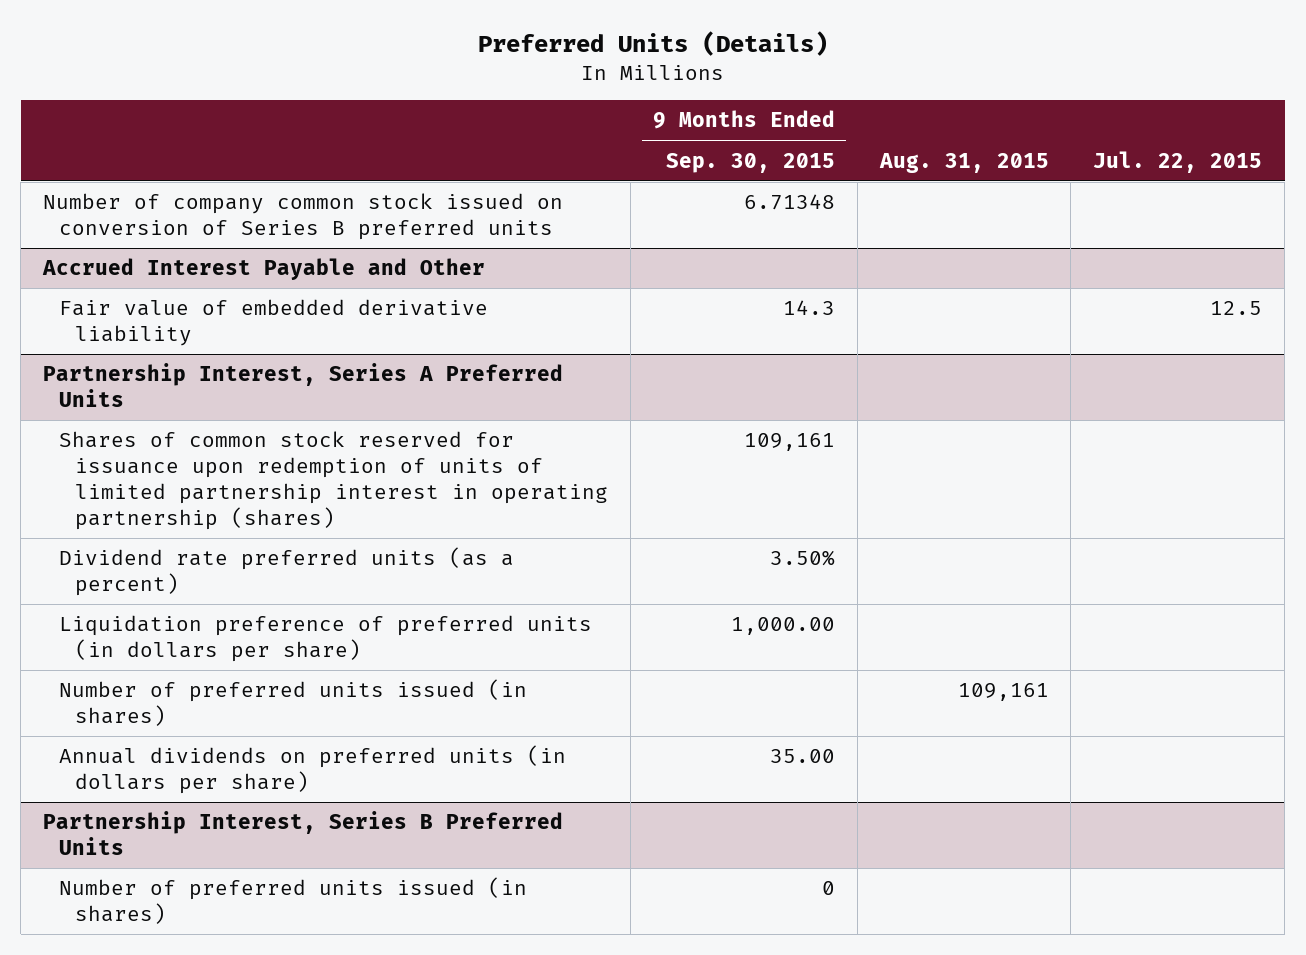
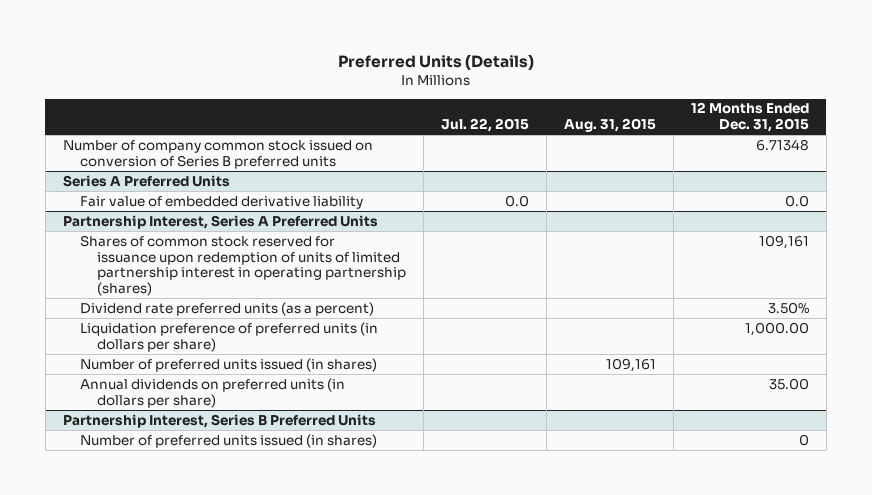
- | 9 Months Ended Sep. 30, 2015 | Aug. 31, 2015 | Jul. 22, 2015
+ | Jul. 22, 2015 | Aug. 31, 2015 | 12 Months Ended Dec. 31, 2015
- Accrued Interest Payable and Other
- Fair value of embedded derivative liability | 14.3 | | 12.5
+ Series A Preferred Units
+ Fair value of embedded derivative liability | 0.0 | | 0.0

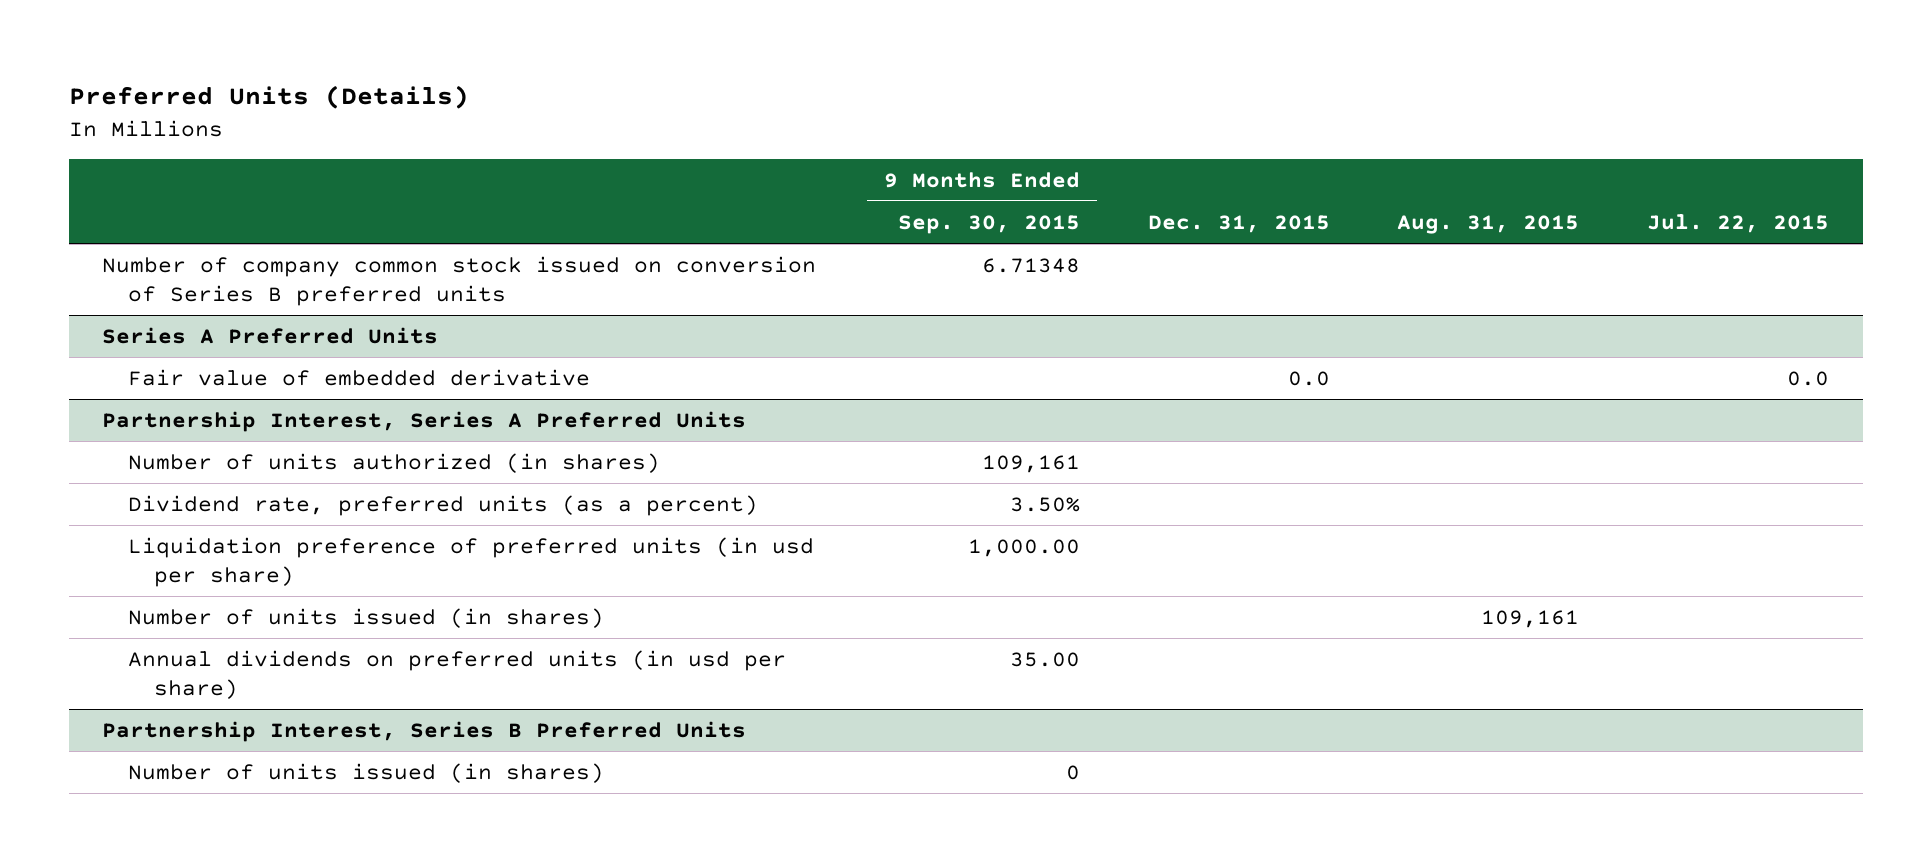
- | Jul. 22, 2015 | Aug. 31, 2015 | 12 Months Ended Dec. 31, 2015
+ | 9 Months Ended Sep. 30, 2015 | Dec. 31, 2015 | Aug. 31, 2015 | Jul. 22, 2015
@ Series A Preferred Units
- Fair value of embedded derivative liability | 0.0 | | 0.0
+ Fair value of embedded derivative | | 0.0 | | 0.0
@ Partnership Interest, Series A Preferred Units
- Shares of common stock reserved for issuance upon redemption of units of limited partnership interest in operating partnership (shares) | | | 109,161
- Dividend rate preferred units (as a percent) | | | 3.50%
- Liquidation preference of preferred units (in dollars per share) | | | 1,000.00
- Number of preferred units issued (in shares) | | 109,161 |
- Annual dividends on preferred units (in dollars per share) | | | 35.00
+ Number of units authorized (in shares) | 109,161 | | |
+ Dividend rate, preferred units (as a percent) | 3.50% | | |
+ Liquidation preference of preferred units (in usd per share) | 1,000.00 | | |
+ Number of units issued (in shares) | | | 109,161 |
+ Annual dividends on preferred units (in usd per share) | 35.00 | | |
@ Partnership Interest, Series B Preferred Units
- Number of preferred units issued (in shares) | | | 0
+ Number of units issued (in shares) | 0 | | |

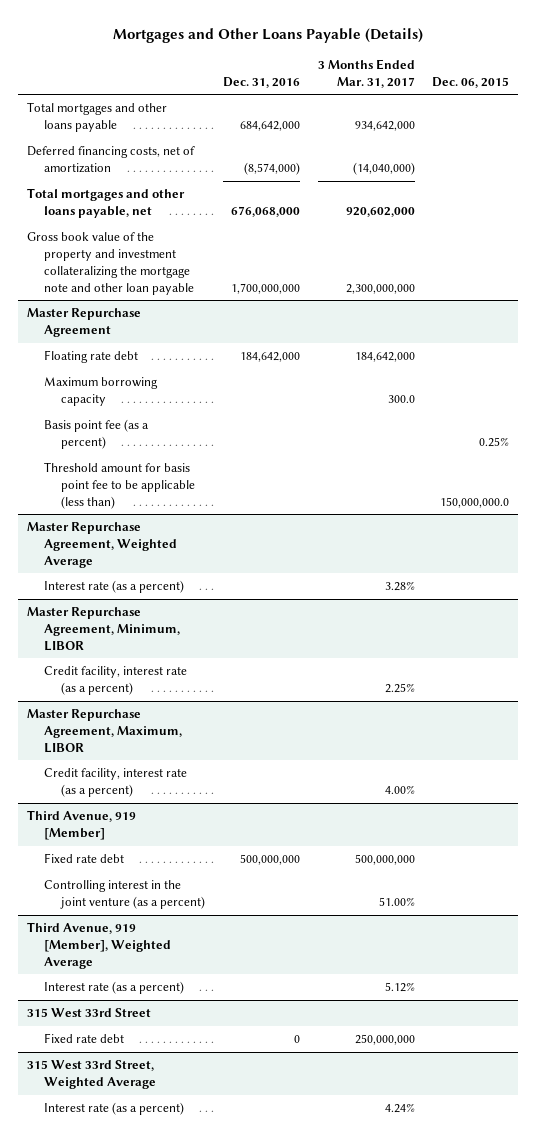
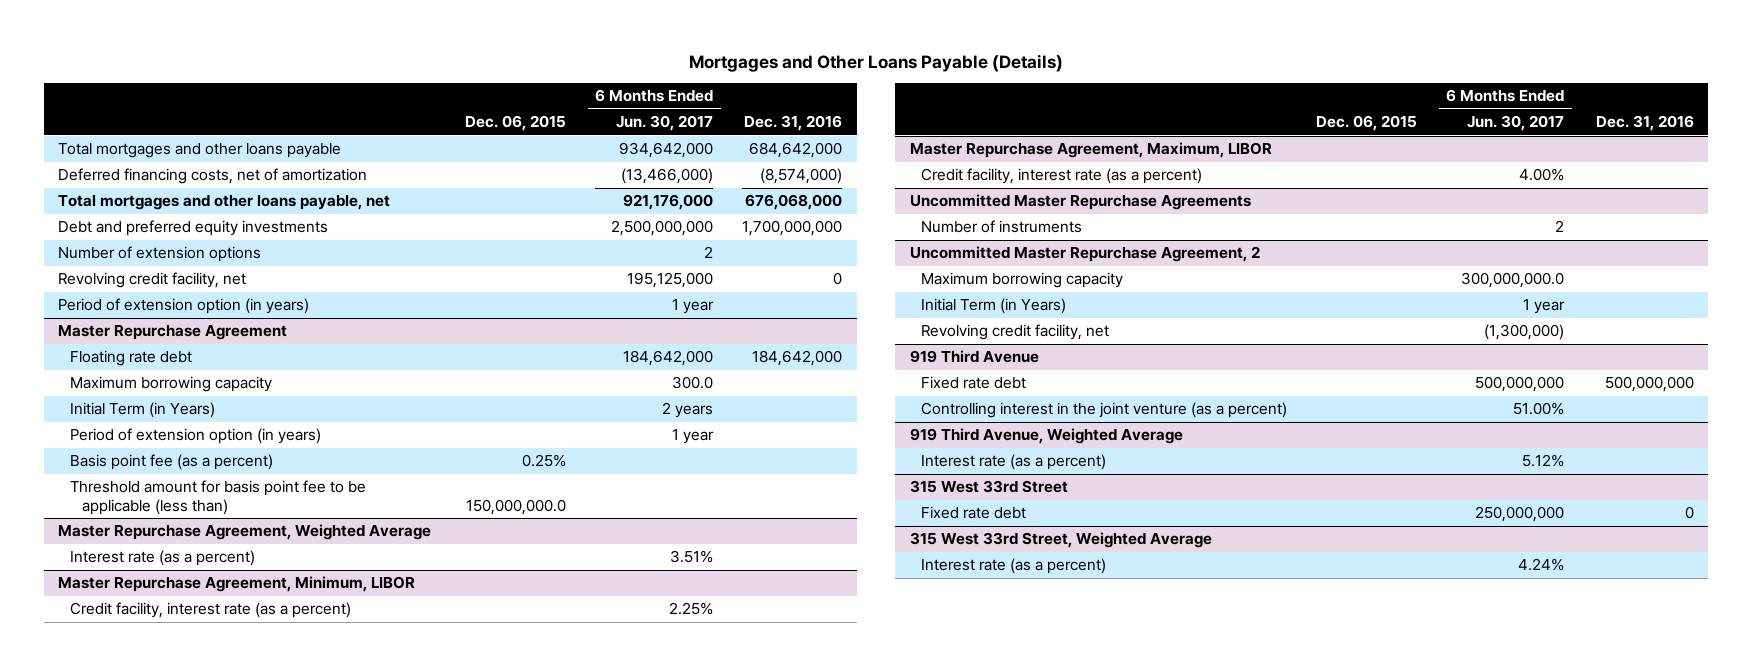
- | Dec. 31, 2016 | 3 Months Ended Mar. 31, 2017 | Dec. 06, 2015
+ | Dec. 06, 2015 | 6 Months Ended Jun. 30, 2017 | Dec. 31, 2016
- Gross book value of the property and investment collateralizing the mortgage note and other loan payable | 1,700,000,000 | 2,300,000,000 |
+ Debt and preferred equity investments | | 2,500,000,000 | 1,700,000,000
+ Number of extension options | | 2 |
+ Revolving credit facility, net | | 195,125,000 | 0
+ Period of extension option (in years) | | 1 year |
@ Master Repurchase Agreement
+ Initial Term (in Years) | | 2 years |
+ Period of extension option (in years) | | 1 year |
- Third Avenue, 919 [Member]
+ Uncommitted Master Repurchase Agreements
+ Number of instruments | | 2 |
+ Uncommitted Master Repurchase Agreement, 2
+ Maximum borrowing capacity | | 300,000,000.0 |
+ Initial Term (in Years) | | 1 year |
+ Revolving credit facility, net | | (1,300,000) |
+ 919 Third Avenue
- Third Avenue, 919 [Member], Weighted Average
+ 919 Third Avenue, Weighted Average

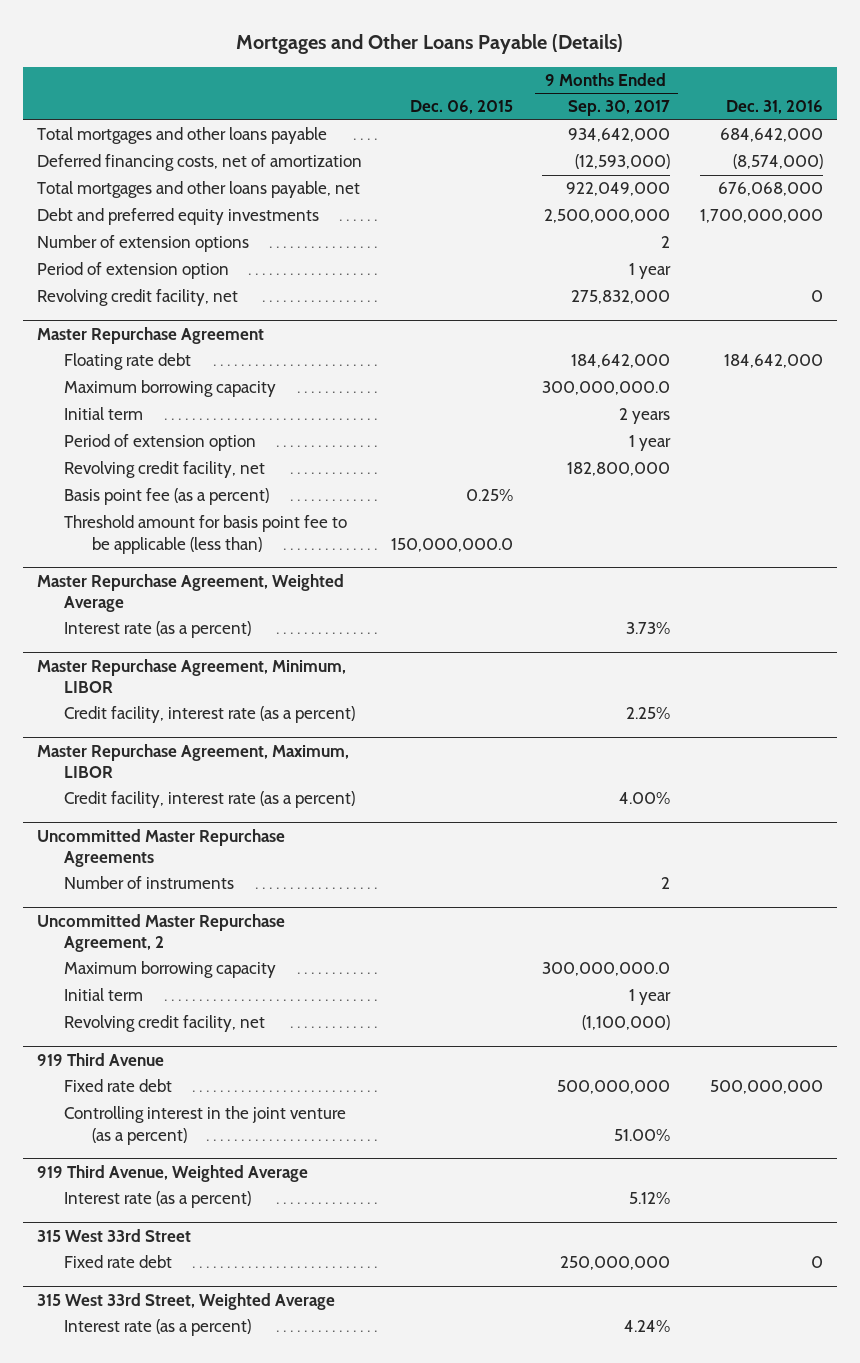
- | Dec. 06, 2015 | 6 Months Ended Jun. 30, 2017 | Dec. 31, 2016
+ | Dec. 06, 2015 | 9 Months Ended Sep. 30, 2017 | Dec. 31, 2016
+ Period of extension option | | 1 year |
- Period of extension option (in years) | | 1 year |
@ Master Repurchase Agreement
- Initial Term (in Years) | | 2 years |
- Period of extension option (in years) | | 1 year |
+ Initial term | | 2 years |
+ Period of extension option | | 1 year |
+ Revolving credit facility, net | | 182,800,000 |
@ Uncommitted Master Repurchase Agreement, 2
- Initial Term (in Years) | | 1 year |
+ Initial term | | 1 year |

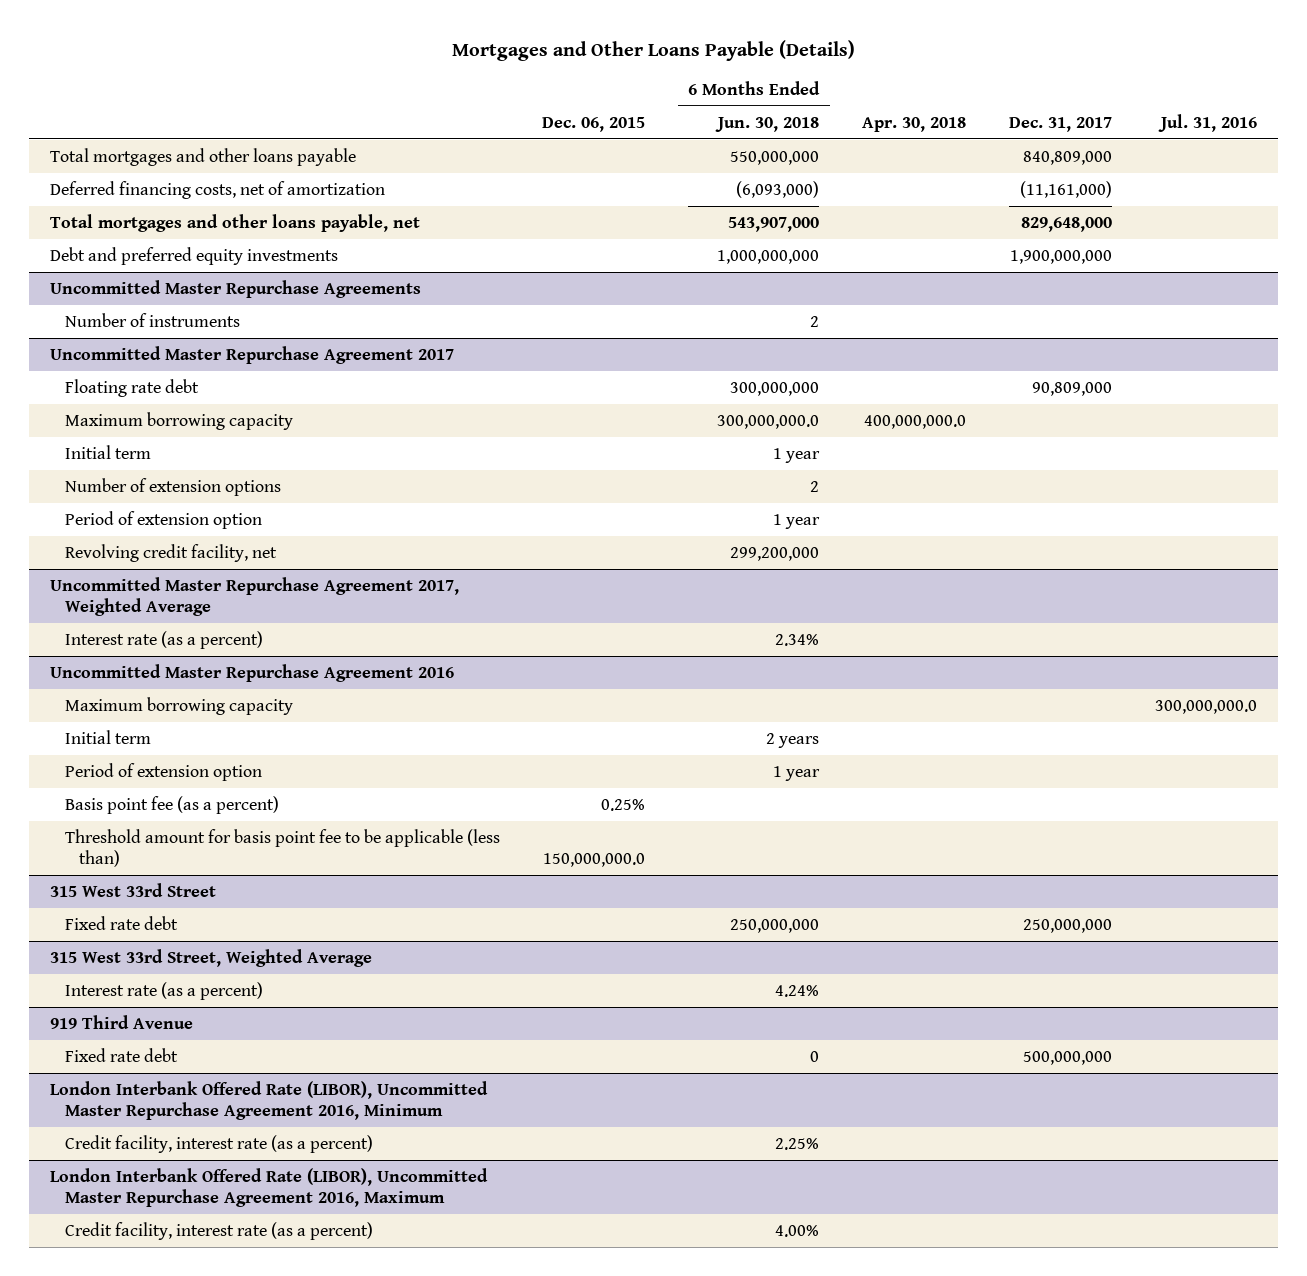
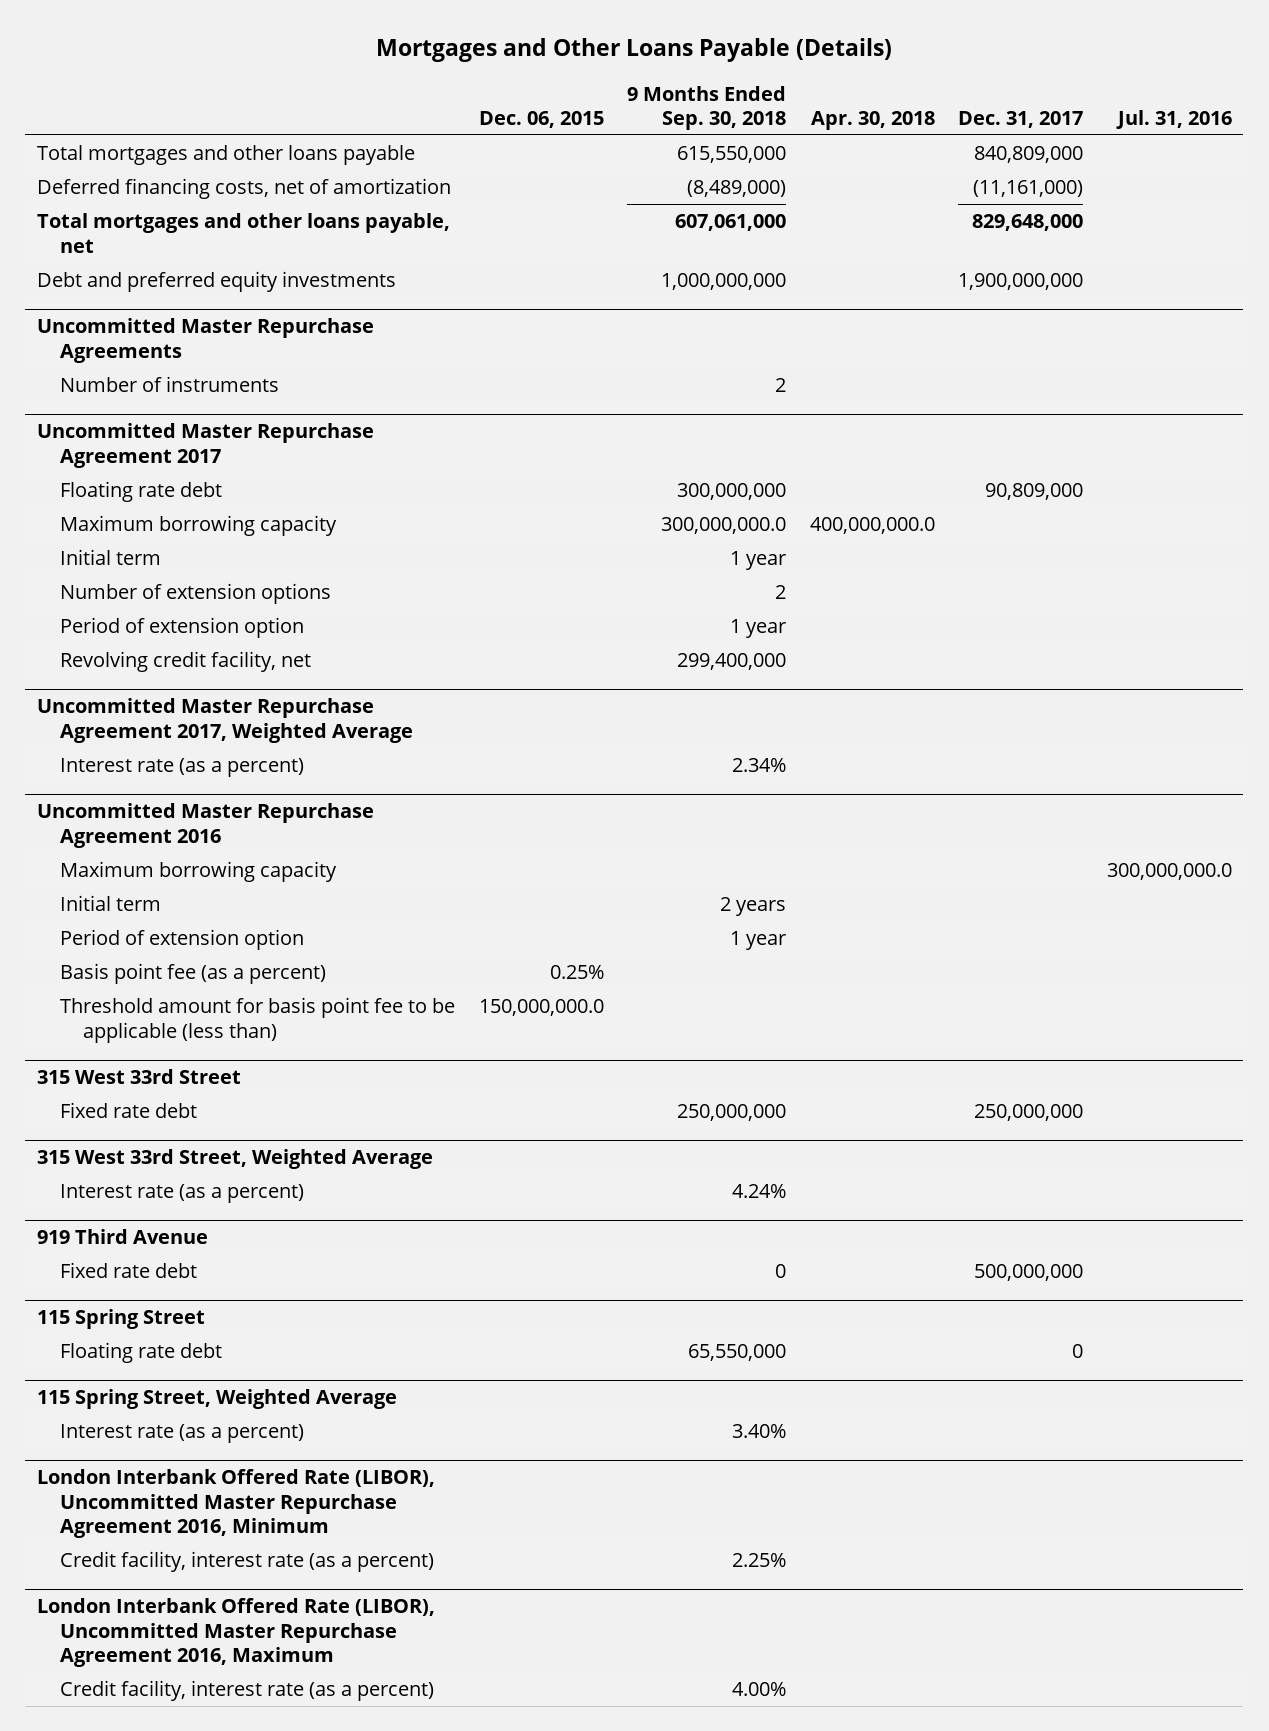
- | Dec. 06, 2015 | 6 Months Ended Jun. 30, 2018 | Apr. 30, 2018 | Dec. 31, 2017 | Jul. 31, 2016
+ | Dec. 06, 2015 | 9 Months Ended Sep. 30, 2018 | Apr. 30, 2018 | Dec. 31, 2017 | Jul. 31, 2016
+ 115 Spring Street
+ Floating rate debt | | 65,550,000 | | 0 |
+ 115 Spring Street, Weighted Average
+ Interest rate (as a percent) | | 3.40% | | |

